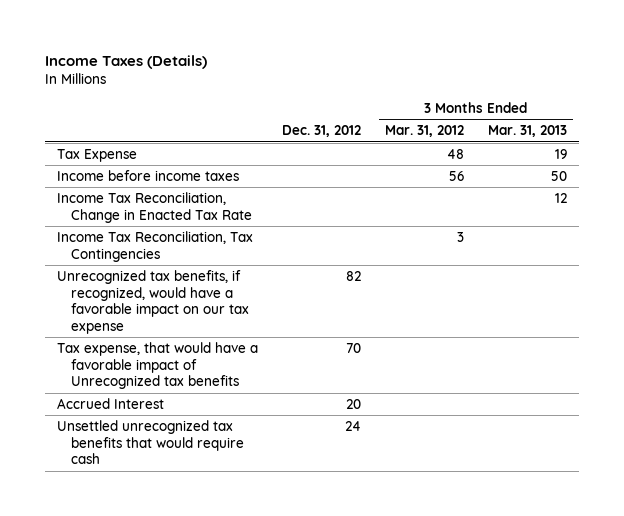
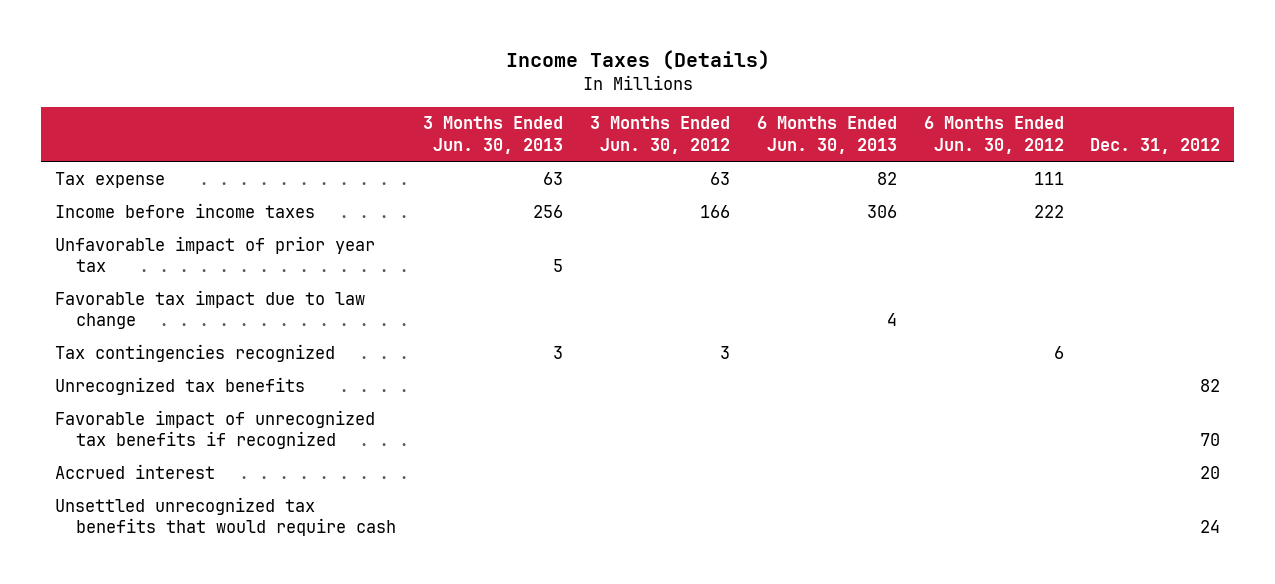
- | Dec. 31, 2012 | 3 Months Ended Mar. 31, 2012 | 3 Months Ended Mar. 31, 2013
+ | 3 Months Ended Jun. 30, 2013 | 3 Months Ended Jun. 30, 2012 | 6 Months Ended Jun. 30, 2013 | 6 Months Ended Jun. 30, 2012 | Dec. 31, 2012
- Tax Expense | | 48 | 19
+ Tax expense | 63 | 63 | 82 | 111 |
- Income Tax Reconciliation, Change in Enacted Tax Rate | | | 12
- Income Tax Reconciliation, Tax Contingencies | | 3 |
- Unrecognized tax benefits, if recognized, would have a favorable impact on our tax expense | 82 | |
- Tax expense, that would have a favorable impact of Unrecognized tax benefits | 70 | |
- Accrued Interest | 20 | |
+ Unfavorable impact of prior year tax | 5 | | | |
+ Favorable tax impact due to law change | | | 4 | |
+ Tax contingencies recognized | 3 | 3 | | 6 |
+ Unrecognized tax benefits | | | | | 82
+ Favorable impact of unrecognized tax benefits if recognized | | | | | 70
+ Accrued interest | | | | | 20

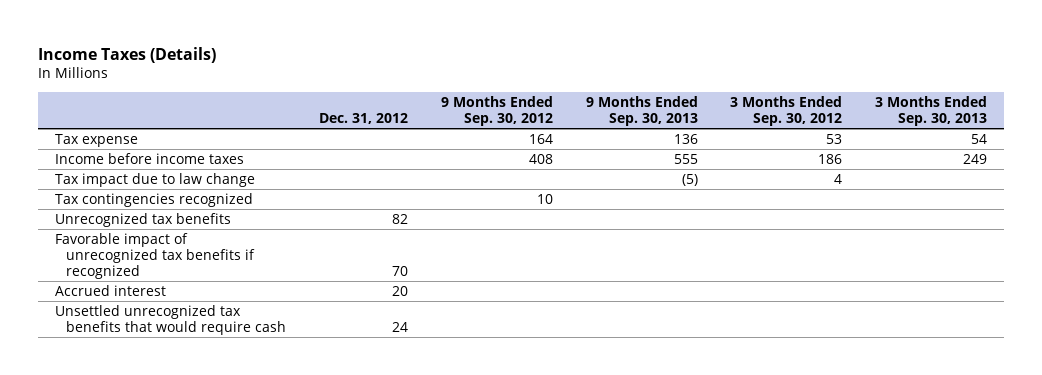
- | 3 Months Ended Jun. 30, 2013 | 3 Months Ended Jun. 30, 2012 | 6 Months Ended Jun. 30, 2013 | 6 Months Ended Jun. 30, 2012 | Dec. 31, 2012
+ | Dec. 31, 2012 | 9 Months Ended Sep. 30, 2012 | 9 Months Ended Sep. 30, 2013 | 3 Months Ended Sep. 30, 2012 | 3 Months Ended Sep. 30, 2013
- Unfavorable impact of prior year tax | 5 | | | |
- Favorable tax impact due to law change | | | 4 | |
+ Tax impact due to law change | | | (5) | 4 |

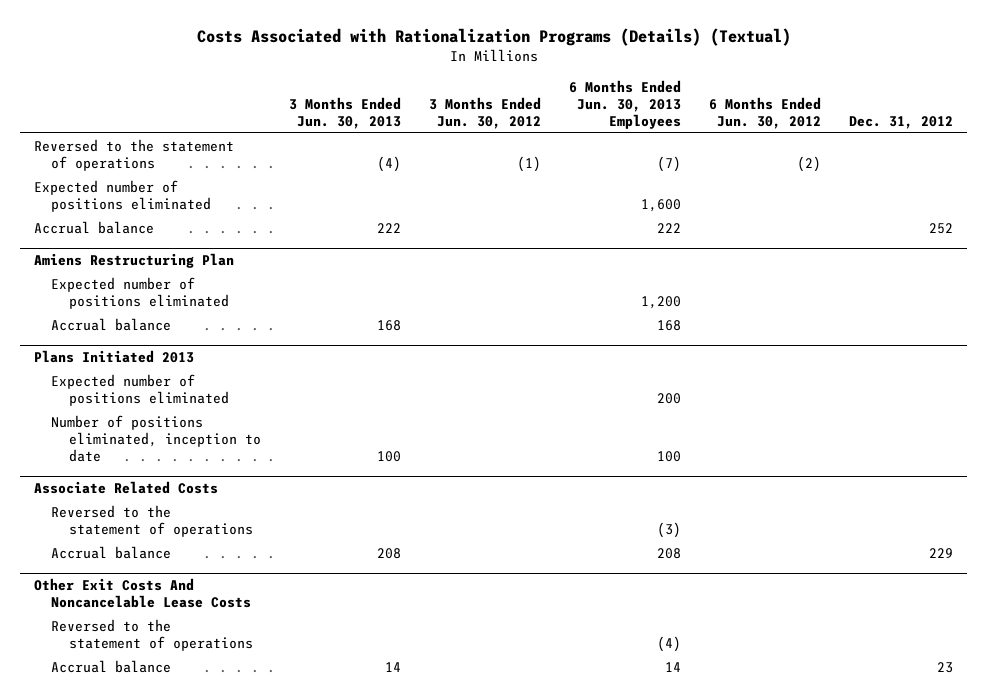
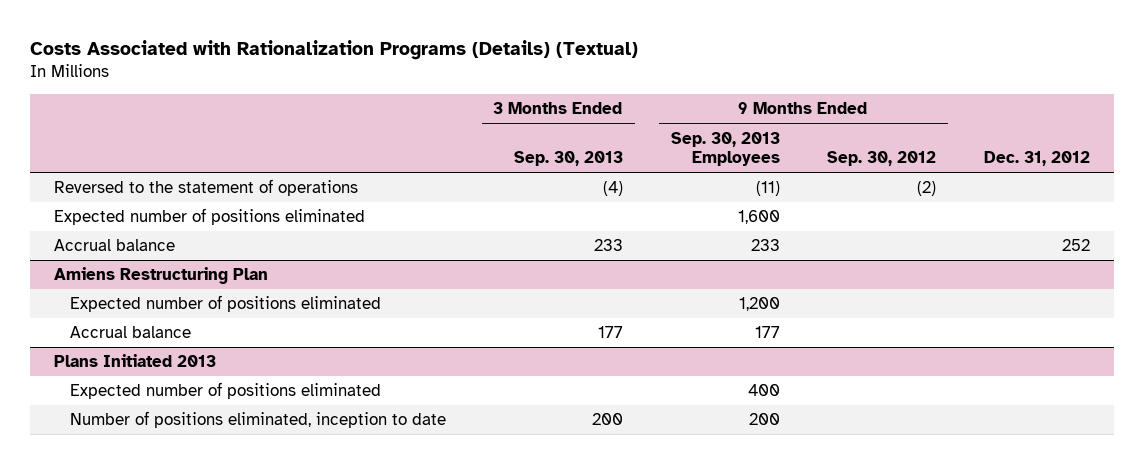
- | 3 Months Ended Jun. 30, 2013 | 3 Months Ended Jun. 30, 2012 | 6 Months Ended Jun. 30, 2013 Employees | 6 Months Ended Jun. 30, 2012 | Dec. 31, 2012
+ | 3 Months Ended Sep. 30, 2013 | 9 Months Ended Sep. 30, 2013 Employees | 9 Months Ended Sep. 30, 2012 | Dec. 31, 2012
- Associate Related Costs
- Reversed to the statement of operations | | | (3) | |
- Accrual balance | 208 | | 208 | | 229
- Other Exit Costs And Noncancelable Lease Costs
- Reversed to the statement of operations | | | (4) | |
- Accrual balance | 14 | | 14 | | 23

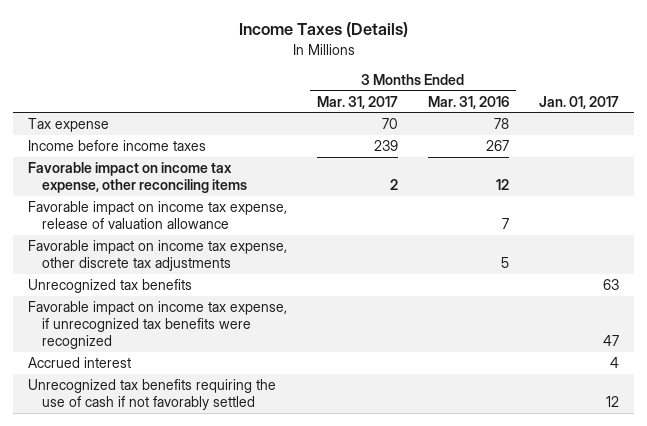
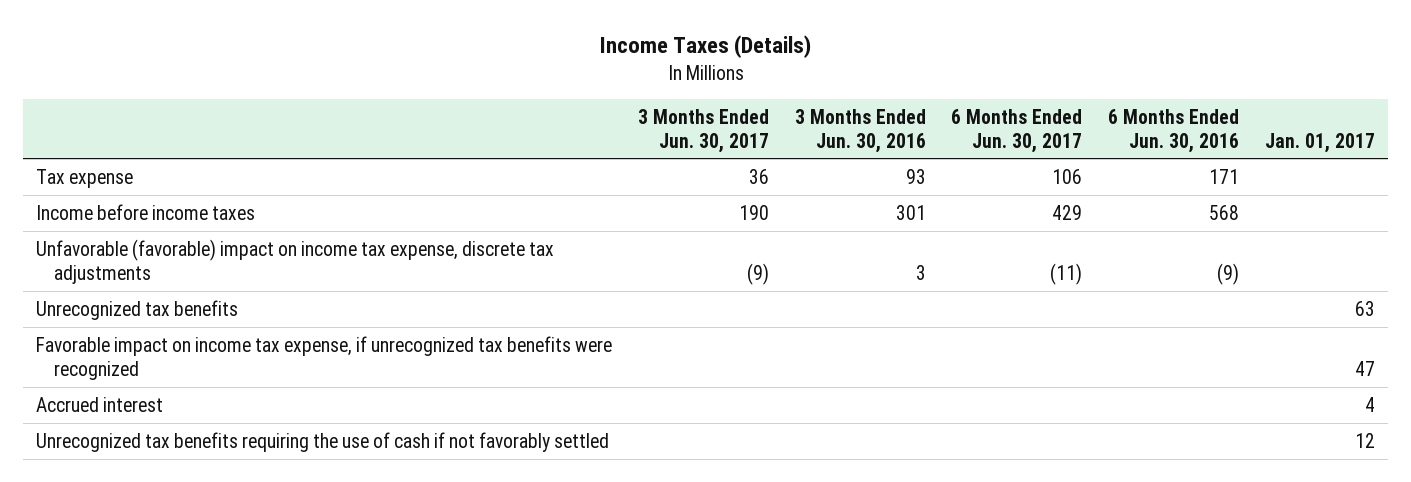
- | 3 Months Ended Mar. 31, 2017 | 3 Months Ended Mar. 31, 2016 | Jan. 01, 2017
+ | 3 Months Ended Jun. 30, 2017 | 3 Months Ended Jun. 30, 2016 | 6 Months Ended Jun. 30, 2017 | 6 Months Ended Jun. 30, 2016 | Jan. 01, 2017
- Favorable impact on income tax expense, other reconciling items | 2 | 12 |
- Favorable impact on income tax expense, release of valuation allowance | | 7 |
- Favorable impact on income tax expense, other discrete tax adjustments | | 5 |
+ Unfavorable (favorable) impact on income tax expense, discrete tax adjustments | (9) | 3 | (11) | (9) |

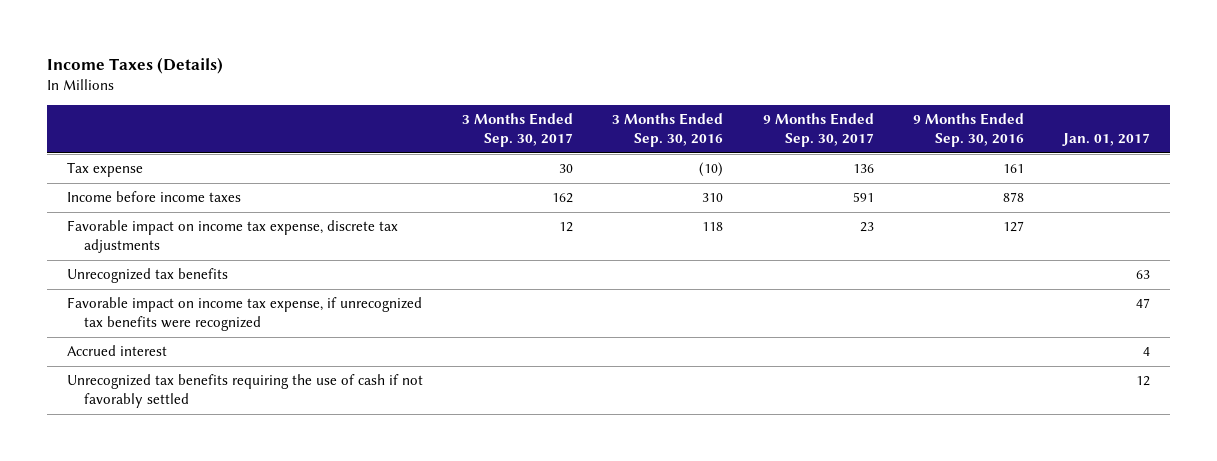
- | 3 Months Ended Jun. 30, 2017 | 3 Months Ended Jun. 30, 2016 | 6 Months Ended Jun. 30, 2017 | 6 Months Ended Jun. 30, 2016 | Jan. 01, 2017
+ | 3 Months Ended Sep. 30, 2017 | 3 Months Ended Sep. 30, 2016 | 9 Months Ended Sep. 30, 2017 | 9 Months Ended Sep. 30, 2016 | Jan. 01, 2017
- Unfavorable (favorable) impact on income tax expense, discrete tax adjustments | (9) | 3 | (11) | (9) |
+ Favorable impact on income tax expense, discrete tax adjustments | 12 | 118 | 23 | 127 |

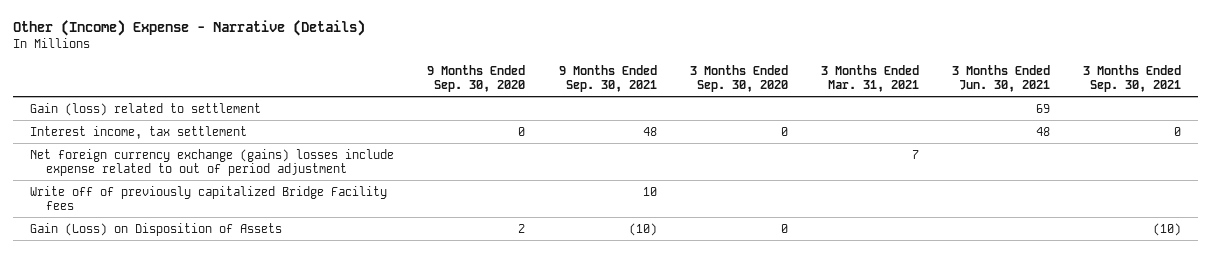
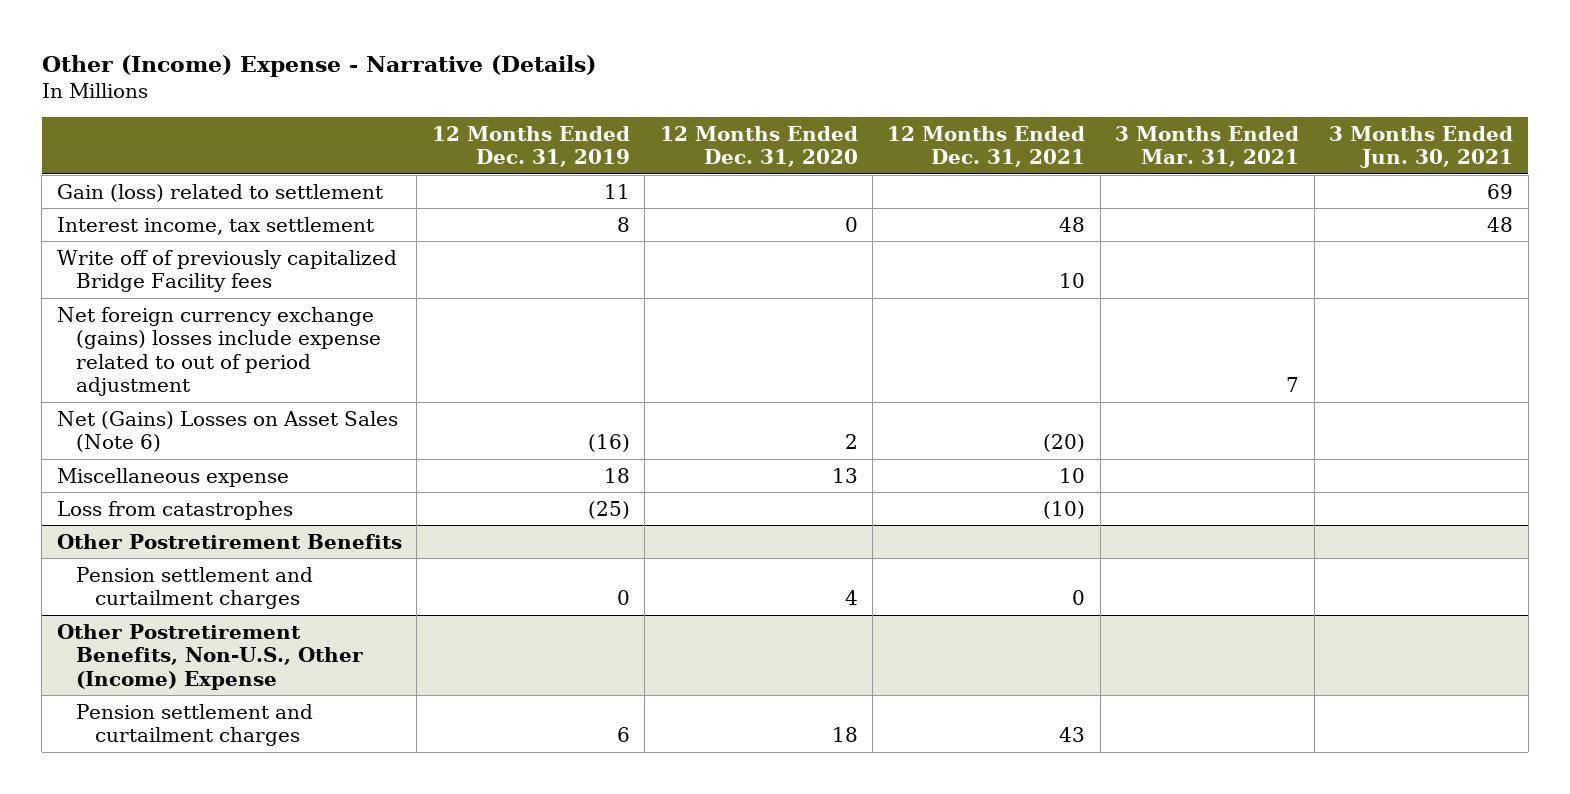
- | 9 Months Ended Sep. 30, 2020 | 9 Months Ended Sep. 30, 2021 | 3 Months Ended Sep. 30, 2020 | 3 Months Ended Mar. 31, 2021 | 3 Months Ended Jun. 30, 2021 | 3 Months Ended Sep. 30, 2021
+ | 12 Months Ended Dec. 31, 2019 | 12 Months Ended Dec. 31, 2020 | 12 Months Ended Dec. 31, 2021 | 3 Months Ended Mar. 31, 2021 | 3 Months Ended Jun. 30, 2021
- Gain (Loss) on Disposition of Assets | 2 | (10) | 0 | | | (10)
moved down: Net foreign currency exchange (gains) losses include expense related to out of period adjustment | | | | 7 |
+ Net (Gains) Losses on Asset Sales (Note 6) | (16) | 2 | (20) | |
+ Miscellaneous expense | 18 | 13 | 10 | |
+ Loss from catastrophes | (25) | | (10) | |
+ Other Postretirement Benefits
+ Pension settlement and curtailment charges | 0 | 4 | 0 | |
+ Other Postretirement Benefits, Non-U.S., Other (Income) Expense
+ Pension settlement and curtailment charges | 6 | 18 | 43 | |

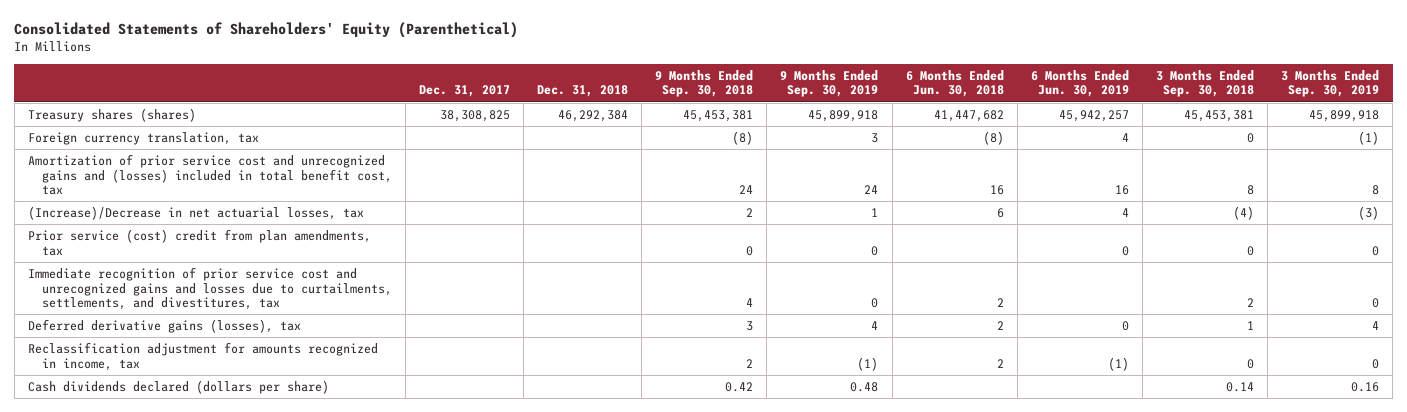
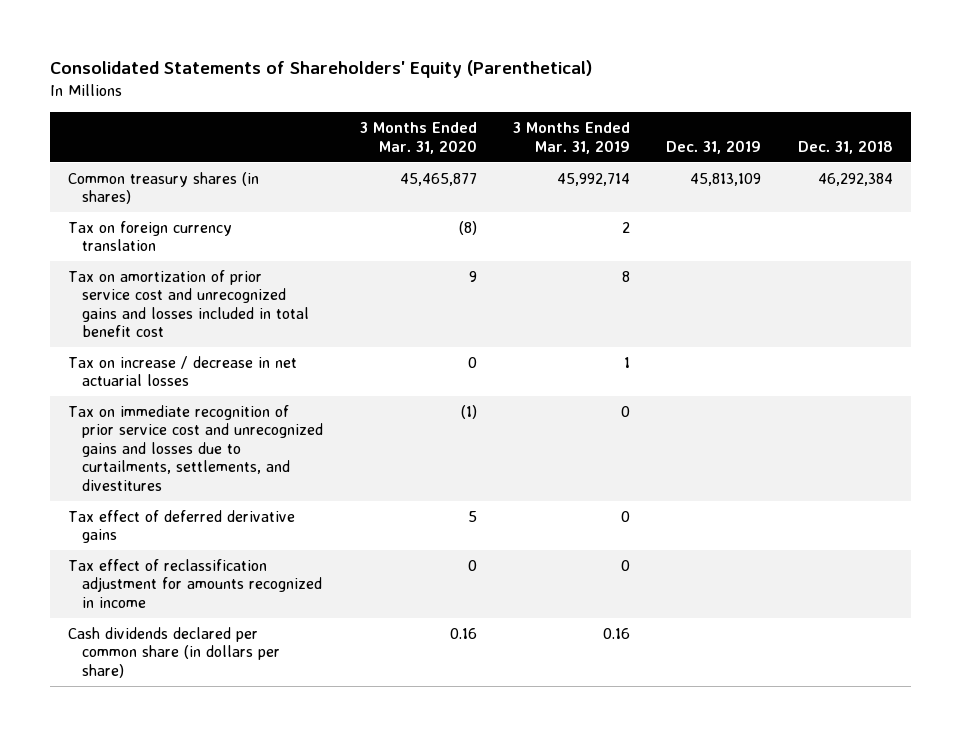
- | Dec. 31, 2017 | Dec. 31, 2018 | 9 Months Ended Sep. 30, 2018 | 9 Months Ended Sep. 30, 2019 | 6 Months Ended Jun. 30, 2018 | 6 Months Ended Jun. 30, 2019 | 3 Months Ended Sep. 30, 2018 | 3 Months Ended Sep. 30, 2019
+ | 3 Months Ended Mar. 31, 2020 | 3 Months Ended Mar. 31, 2019 | Dec. 31, 2019 | Dec. 31, 2018
- Treasury shares (shares) | 38,308,825 | 46,292,384 | 45,453,381 | 45,899,918 | 41,447,682 | 45,942,257 | 45,453,381 | 45,899,918
- Foreign currency translation, tax | | | (8) | 3 | (8) | 4 | 0 | (1)
- Amortization of prior service cost and unrecognized gains and (losses) included in total benefit cost, tax | | | 24 | 24 | 16 | 16 | 8 | 8
- (Increase)/Decrease in net actuarial losses, tax | | | 2 | 1 | 6 | 4 | (4) | (3)
- Prior service (cost) credit from plan amendments, tax | | | 0 | 0 | | 0 | 0 | 0
- Immediate recognition of prior service cost and unrecognized gains and losses due to curtailments, settlements, and divestitures, tax | | | 4 | 0 | 2 | | 2 | 0
- Deferred derivative gains (losses), tax | | | 3 | 4 | 2 | 0 | 1 | 4
- Reclassification adjustment for amounts recognized in income, tax | | | 2 | (1) | 2 | (1) | 0 | 0
- Cash dividends declared (dollars per share) | | | 0.42 | 0.48 | | | 0.14 | 0.16
+ Common treasury shares (in shares) | 45,465,877 | 45,992,714 | 45,813,109 | 46,292,384
+ Tax on foreign currency translation | (8) | 2 | |
+ Tax on amortization of prior service cost and unrecognized gains and losses included in total benefit cost | 9 | 8 | |
+ Tax on increase / decrease in net actuarial losses | 0 | 1 | |
+ Tax on immediate recognition of prior service cost and unrecognized gains and losses due to curtailments, settlements, and divestitures | (1) | 0 | |
+ Tax effect of deferred derivative gains | 5 | 0 | |
+ Tax effect of reclassification adjustment for amounts recognized in income | 0 | 0 | |
+ Cash dividends declared per common share (in dollars per share) | 0.16 | 0.16 | |

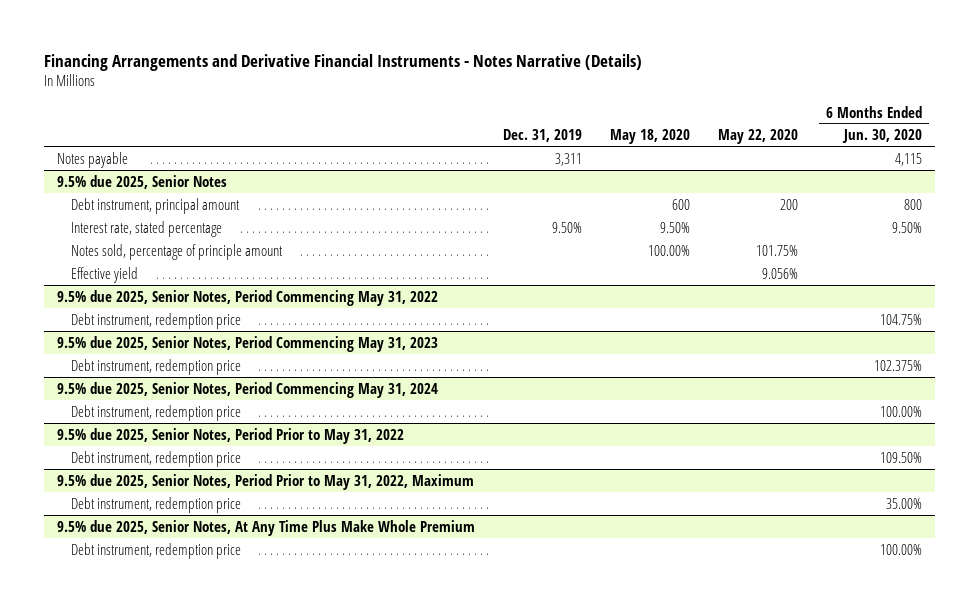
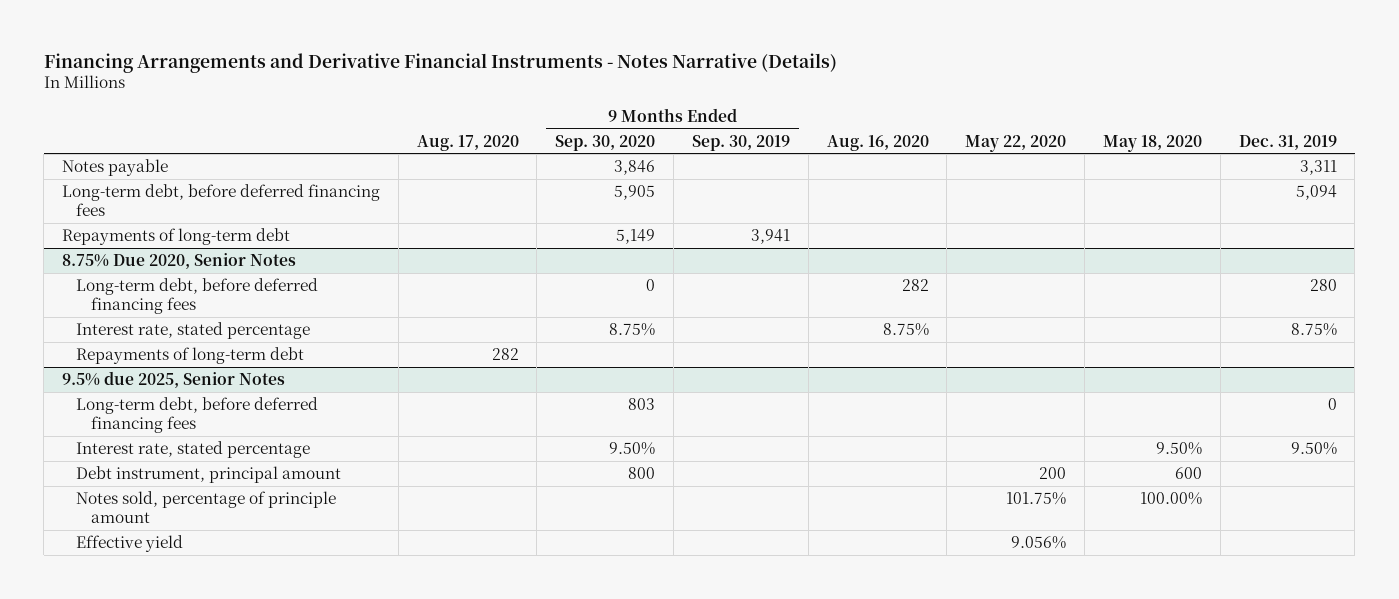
- | Dec. 31, 2019 | May 18, 2020 | May 22, 2020 | 6 Months Ended Jun. 30, 2020
+ | Aug. 17, 2020 | 9 Months Ended Sep. 30, 2020 | 9 Months Ended Sep. 30, 2019 | Aug. 16, 2020 | May 22, 2020 | May 18, 2020 | Dec. 31, 2019
+ Long-term debt, before deferred financing fees | | 5,905 | | | | | 5,094
+ Repayments of long-term debt | | 5,149 | 3,941 | | | |
+ 8.75% Due 2020, Senior Notes
+ Long-term debt, before deferred financing fees | | 0 | | 282 | | | 280
+ Interest rate, stated percentage | | 8.75% | | 8.75% | | | 8.75%
+ Repayments of long-term debt | 282 | | | | | |
@ 9.5% due 2025, Senior Notes
+ Long-term debt, before deferred financing fees | | 803 | | | | | 0
moved down: Debt instrument, principal amount | | 800 | | | 200 | 600 |
- 9.5% due 2025, Senior Notes, Period Commencing May 31, 2022
- Debt instrument, redemption price | | | | 104.75%
- 9.5% due 2025, Senior Notes, Period Commencing May 31, 2023
- Debt instrument, redemption price | | | | 102.375%
- 9.5% due 2025, Senior Notes, Period Commencing May 31, 2024
- Debt instrument, redemption price | | | | 100.00%
- 9.5% due 2025, Senior Notes, Period Prior to May 31, 2022
- Debt instrument, redemption price | | | | 109.50%
- 9.5% due 2025, Senior Notes, Period Prior to May 31, 2022, Maximum
- Debt instrument, redemption price | | | | 35.00%
- 9.5% due 2025, Senior Notes, At Any Time Plus Make Whole Premium
- Debt instrument, redemption price | | | | 100.00%

